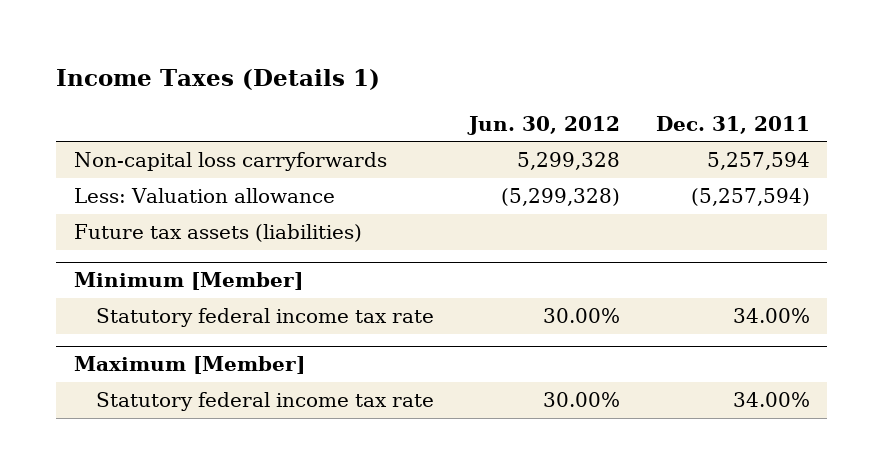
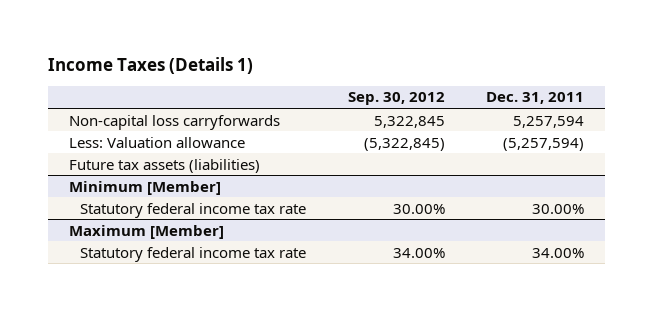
- | Jun. 30, 2012 | Dec. 31, 2011
+ | Sep. 30, 2012 | Dec. 31, 2011
@ Minimum [Member]
- Statutory federal income tax rate | 30.00% | 34.00%
+ Statutory federal income tax rate | 30.00% | 30.00%

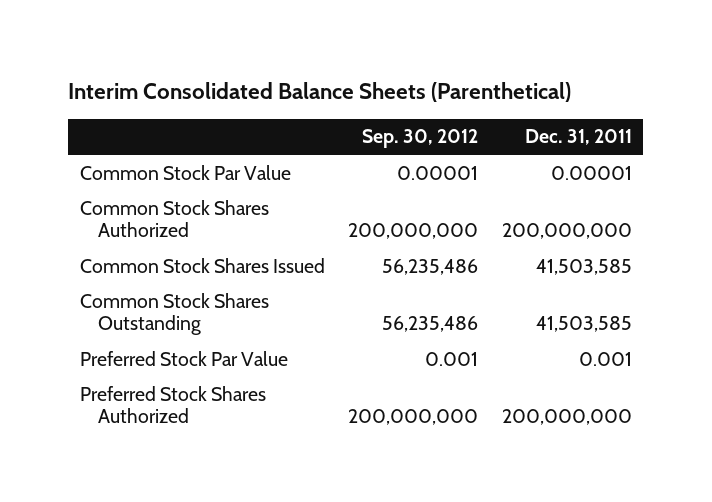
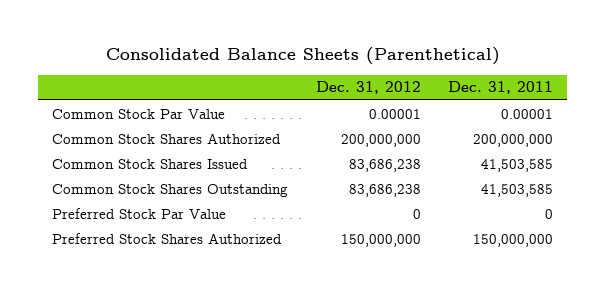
- Interim Consolidated Balance Sheets (Parenthetical)
+ Consolidated Balance Sheets (Parenthetical)
- | Sep. 30, 2012 | Dec. 31, 2011
+ | Dec. 31, 2012 | Dec. 31, 2011
- Preferred Stock Par Value | 0.001 | 0.001
- Preferred Stock Shares Authorized | 200,000,000 | 200,000,000
+ Preferred Stock Par Value | 0 | 0
+ Preferred Stock Shares Authorized | 150,000,000 | 150,000,000

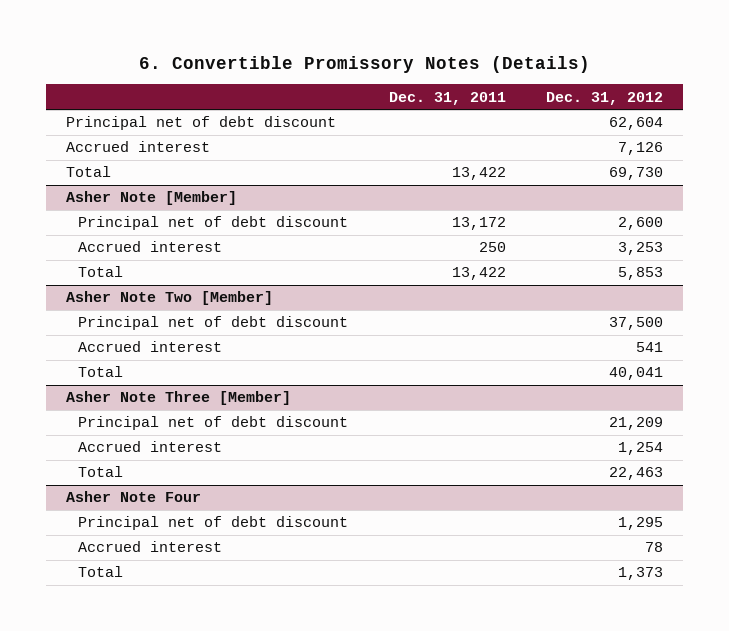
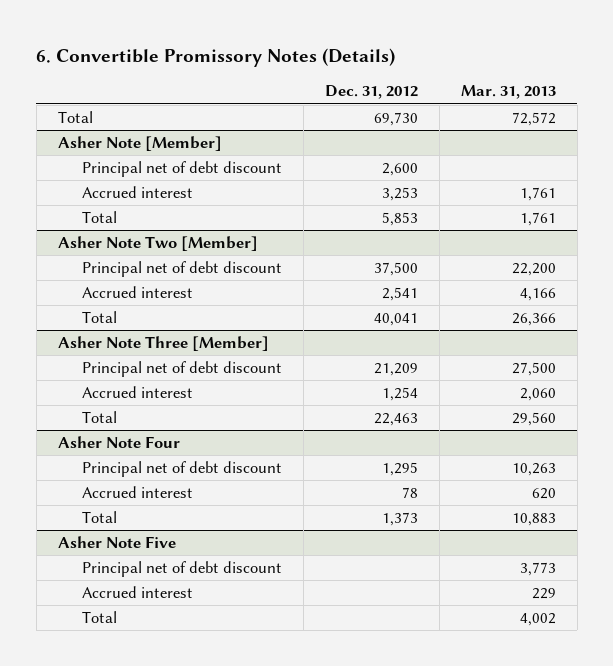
- | Dec. 31, 2011 | Dec. 31, 2012
+ | Dec. 31, 2012 | Mar. 31, 2013
- Principal net of debt discount | | 62,604
- Accrued interest | | 7,126
@ Asher Note Two [Member]
- Accrued interest | | 541
+ Accrued interest | 2,541 | 4,166
+ Asher Note Five
+ Principal net of debt discount | | 3,773
+ Accrued interest | | 229
+ Total | | 4,002

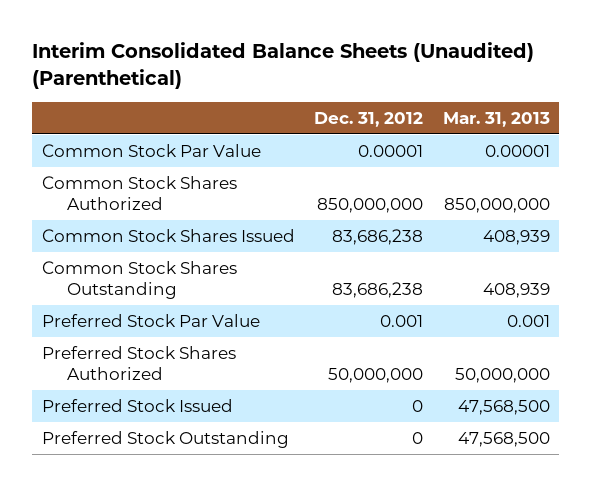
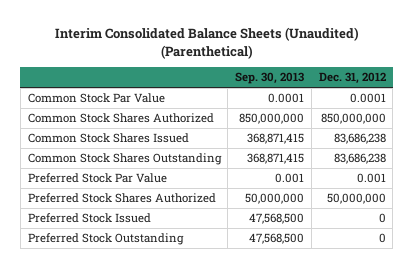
- | Dec. 31, 2012 | Mar. 31, 2013
+ | Sep. 30, 2013 | Dec. 31, 2012
- Common Stock Par Value | 0.00001 | 0.00001
+ Common Stock Par Value | 0.0001 | 0.0001

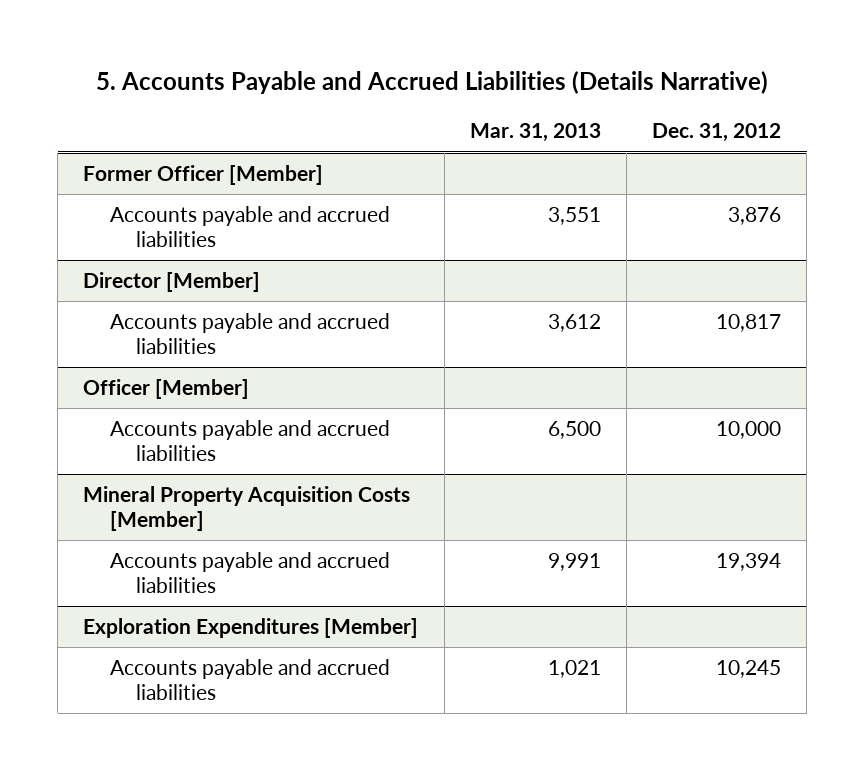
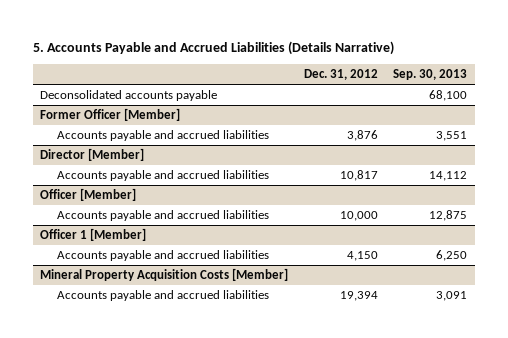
- | Mar. 31, 2013 | Dec. 31, 2012
+ | Dec. 31, 2012 | Sep. 30, 2013
+ Deconsolidated accounts payable | | 68,100
+ Officer 1 [Member]
+ Accounts payable and accrued liabilities | 4,150 | 6,250
- Exploration Expenditures [Member]
- Accounts payable and accrued liabilities | 1,021 | 10,245

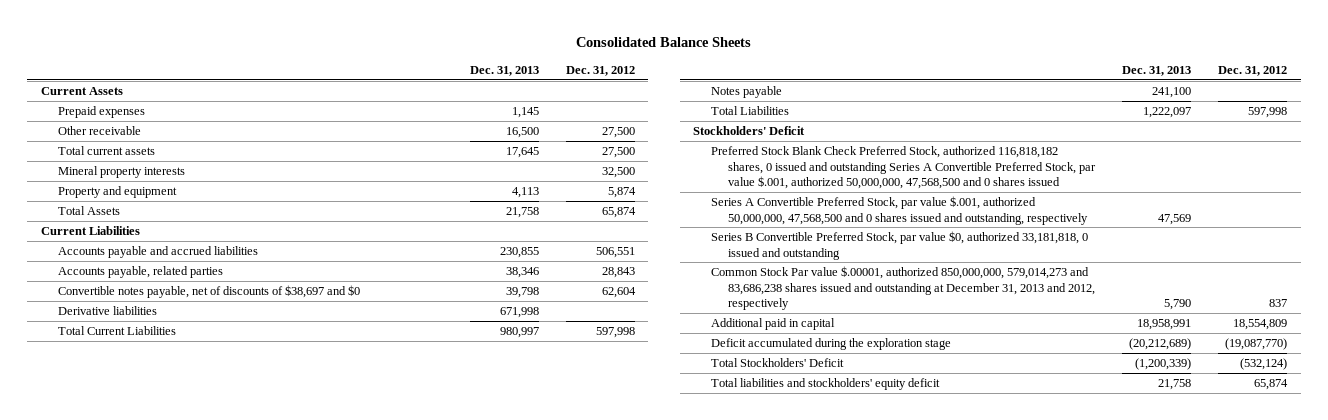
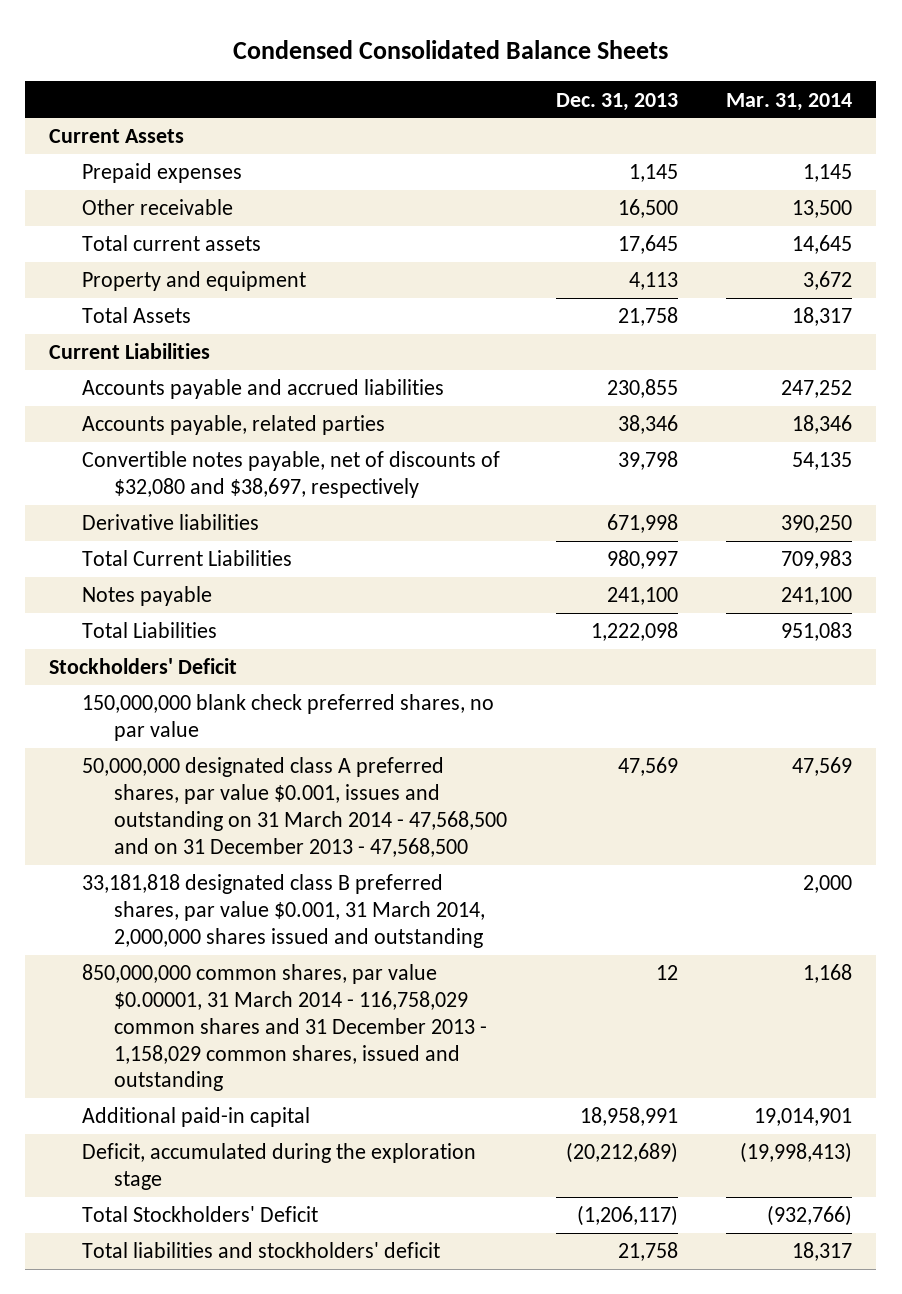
- Consolidated Balance Sheets
+ Condensed Consolidated Balance Sheets
- | Dec. 31, 2013 | Dec. 31, 2012
+ | Dec. 31, 2013 | Mar. 31, 2014
- Mineral property interests | | 32,500
- Convertible notes payable, net of discounts of $38,697 and $0 | 39,798 | 62,604
+ Convertible notes payable, net of discounts of $32,080 and $38,697, respectively | 39,798 | 54,135
- Total Liabilities | 1,222,097 | 597,998
+ Total Liabilities | 1,222,098 | 951,083
- Preferred Stock Blank Check Preferred Stock, authorized 116,818,182 shares, 0 issued and outstanding Series A Convertible Preferred Stock, par value $.001, authorized 50,000,000, 47,568,500 and 0 shares issued
- Series A Convertible Preferred Stock, par value $.001, authorized 50,000,000, 47,568,500 and 0 shares issued and outstanding, respectively | 47,569 |
- Series B Convertible Preferred Stock, par value $0, authorized 33,181,818, 0 issued and outstanding
- Common Stock Par value $.00001, authorized 850,000,000, 579,014,273 and 83,686,238 shares issued and outstanding at December 31, 2013 and 2012, respectively | 5,790 | 837
- Additional paid in capital | 18,958,991 | 18,554,809
- Deficit accumulated during the exploration stage | (20,212,689) | (19,087,770)
- Total Stockholders' Deficit | (1,200,339) | (532,124)
- Total liabilities and stockholders' equity deficit | 21,758 | 65,874
+ 150,000,000 blank check preferred shares, no par value
+ 50,000,000 designated class A preferred shares, par value $0.001, issues and outstanding on 31 March 2014 - 47,568,500 and on 31 December 2013 - 47,568,500 | 47,569 | 47,569
+ 33,181,818 designated class B preferred shares, par value $0.001, 31 March 2014, 2,000,000 shares issued and outstanding | | 2,000
+ 850,000,000 common shares, par value $0.00001, 31 March 2014 - 116,758,029 common shares and 31 December 2013 - 1,158,029 common shares, issued and outstanding | 12 | 1,168
+ Additional paid-in capital | 18,958,991 | 19,014,901
+ Deficit, accumulated during the exploration stage | (20,212,689) | (19,998,413)
+ Total Stockholders' Deficit | (1,206,117) | (932,766)
+ Total liabilities and stockholders' deficit | 21,758 | 18,317

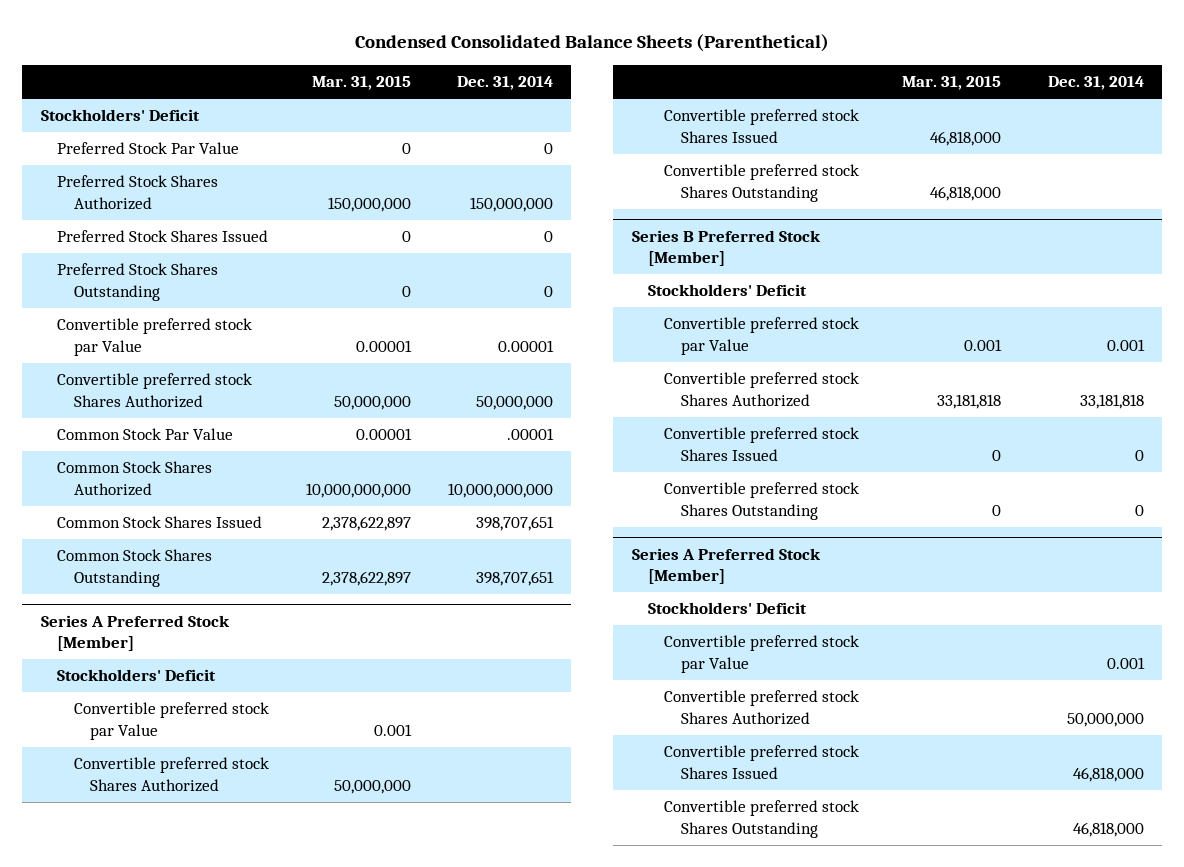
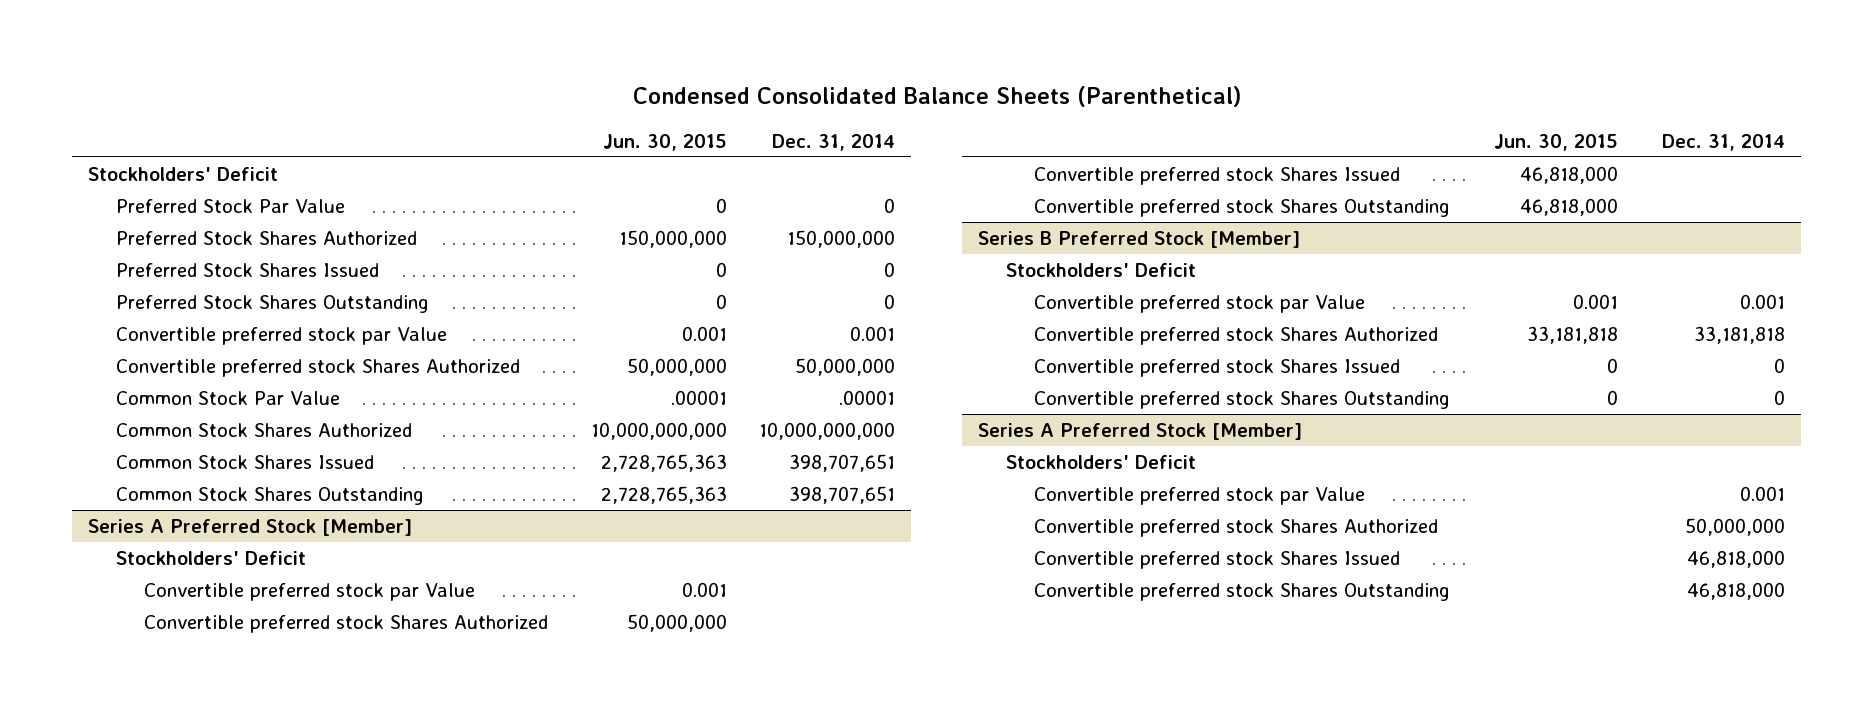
- | Mar. 31, 2015 | Dec. 31, 2014
+ | Jun. 30, 2015 | Dec. 31, 2014
- Convertible preferred stock par Value | 0.00001 | 0.00001
+ Convertible preferred stock par Value | 0.001 | 0.001

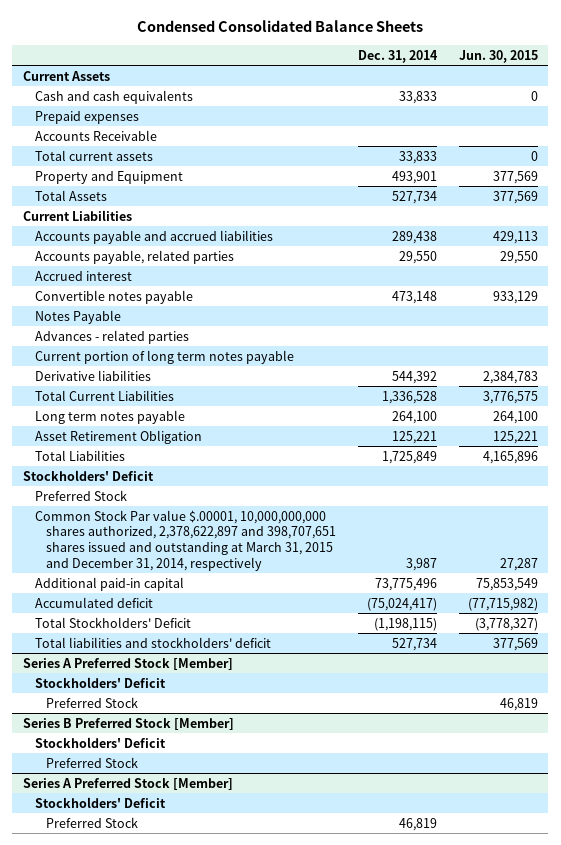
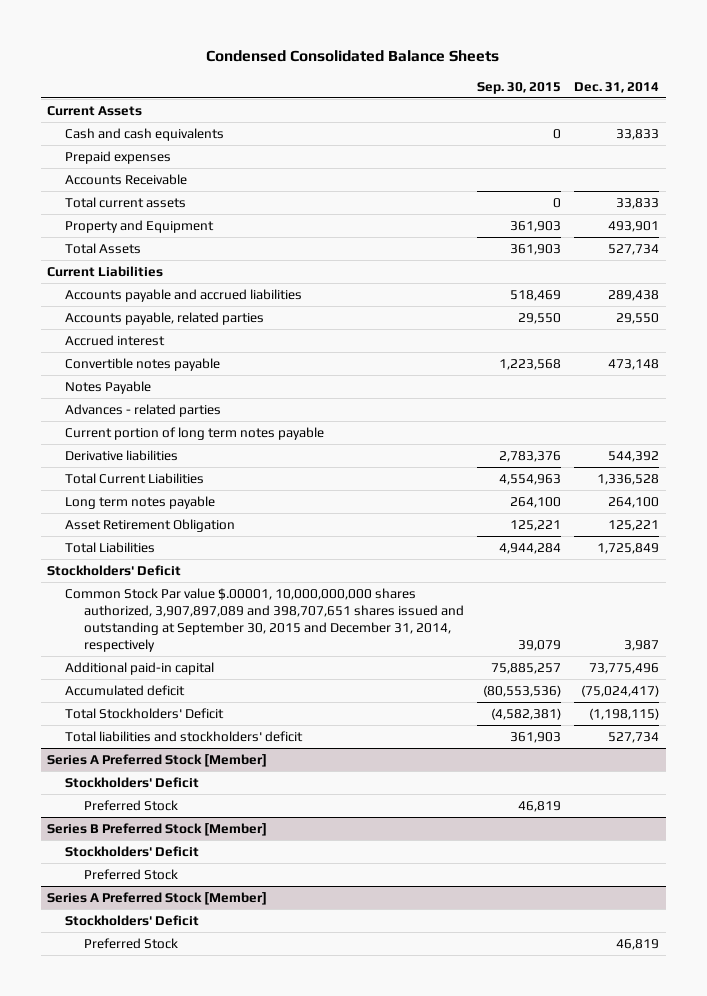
- | Dec. 31, 2014 | Jun. 30, 2015
+ | Sep. 30, 2015 | Dec. 31, 2014
- Preferred Stock
- Common Stock Par value $.00001, 10,000,000,000 shares authorized, 2,378,622,897 and 398,707,651 shares issued and outstanding at March 31, 2015 and December 31, 2014, respectively | 3,987 | 27,287
+ Common Stock Par value $.00001, 10,000,000,000 shares authorized, 3,907,897,089 and 398,707,651 shares issued and outstanding at September 30, 2015 and December 31, 2014, respectively | 39,079 | 3,987

